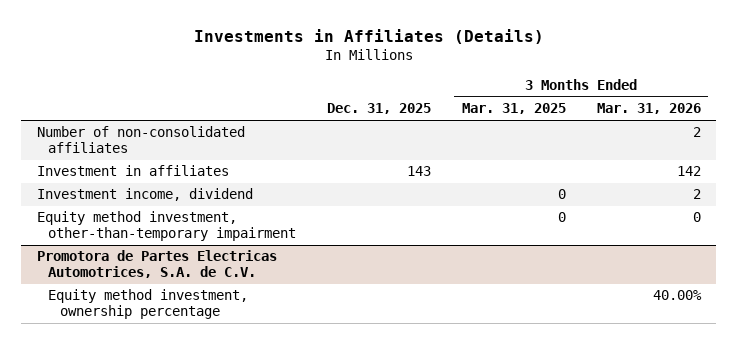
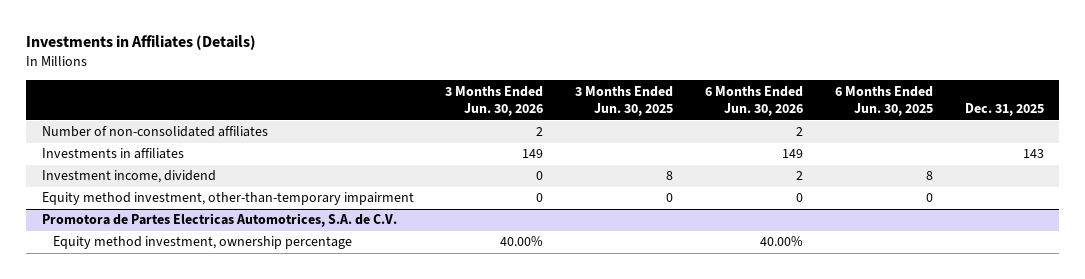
- | Dec. 31, 2025 | 3 Months Ended Mar. 31, 2025 | 3 Months Ended Mar. 31, 2026
+ | 3 Months Ended Jun. 30, 2026 | 3 Months Ended Jun. 30, 2025 | 6 Months Ended Jun. 30, 2026 | 6 Months Ended Jun. 30, 2025 | Dec. 31, 2025
- Investment in affiliates | 143 | | 142
+ Investments in affiliates | 149 | | 149 | | 143

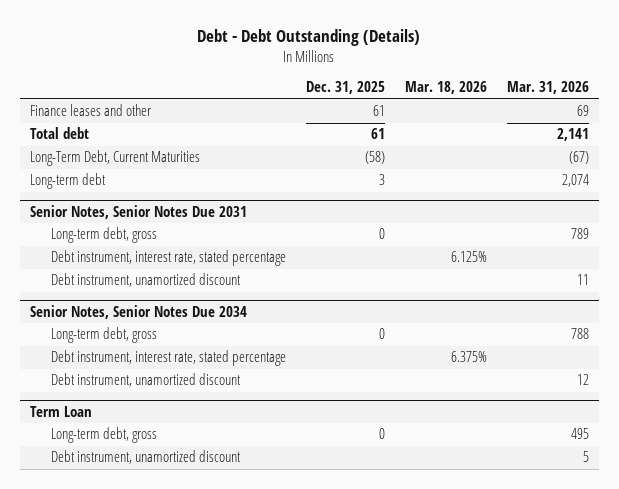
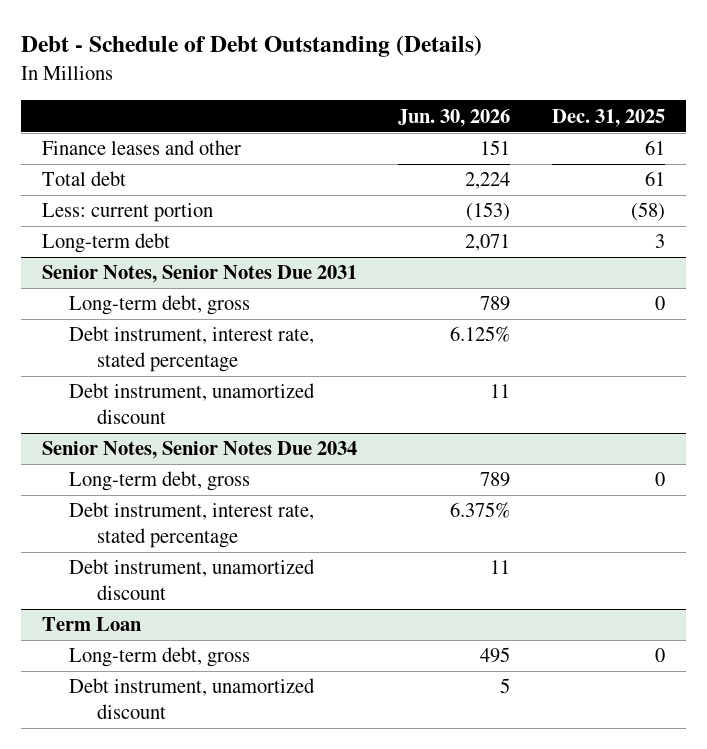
- Debt - Debt Outstanding (Details)
+ Debt - Schedule of Debt Outstanding (Details)
- | Dec. 31, 2025 | Mar. 18, 2026 | Mar. 31, 2026
+ | Jun. 30, 2026 | Dec. 31, 2025
- Long-Term Debt, Current Maturities | (58) | | (67)
+ Less: current portion | (153) | (58)

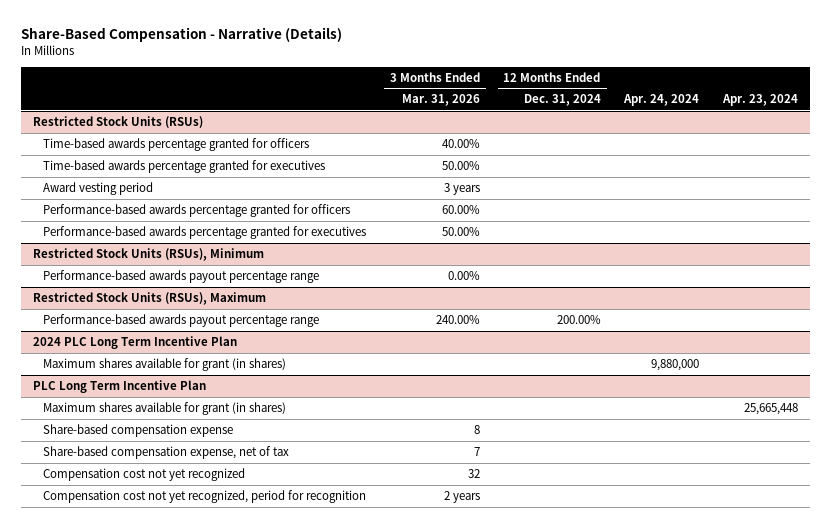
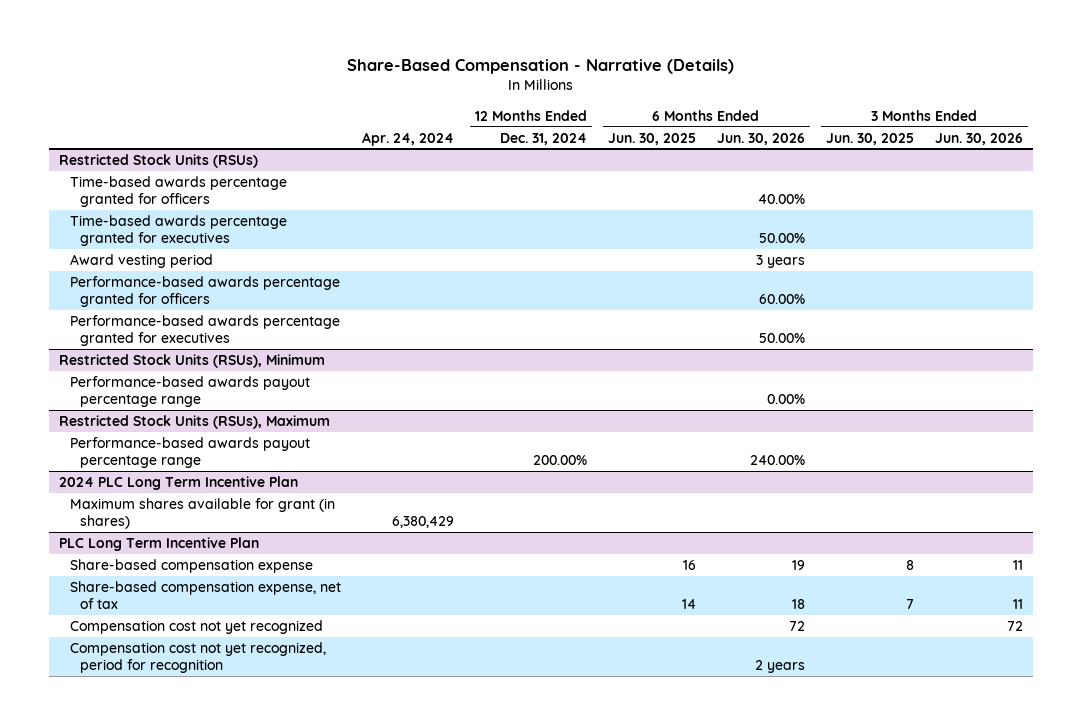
- | 3 Months Ended Mar. 31, 2026 | 12 Months Ended Dec. 31, 2024 | Apr. 24, 2024 | Apr. 23, 2024
+ | Apr. 24, 2024 | 12 Months Ended Dec. 31, 2024 | 6 Months Ended Jun. 30, 2025 | 6 Months Ended Jun. 30, 2026 | 3 Months Ended Jun. 30, 2025 | 3 Months Ended Jun. 30, 2026
@ 2024 PLC Long Term Incentive Plan
- Maximum shares available for grant (in shares) | | | 9,880,000 |
+ Maximum shares available for grant (in shares) | 6,380,429 | | | | |
@ PLC Long Term Incentive Plan
- Maximum shares available for grant (in shares) | | | | 25,665,448

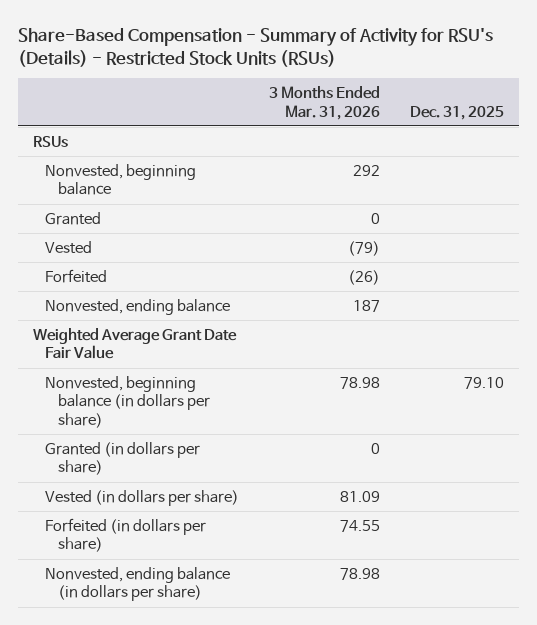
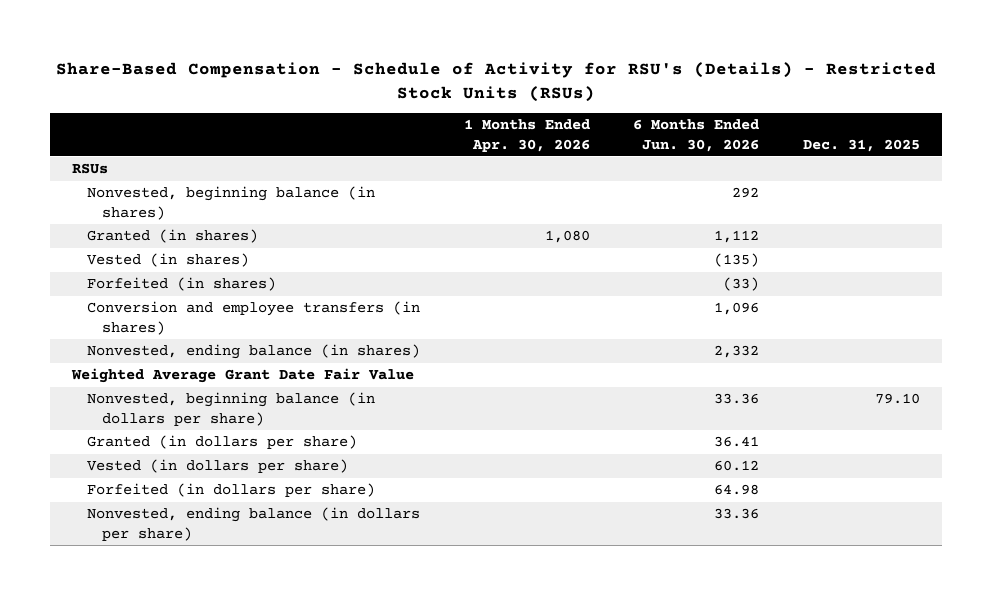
- Share-Based Compensation - Summary of Activity for RSU's (Details) - Restricted Stock Units (RSUs)
+ Share-Based Compensation - Schedule of Activity for RSU's (Details) - Restricted Stock Units (RSUs)
- | 3 Months Ended Mar. 31, 2026 | Dec. 31, 2025
+ | 1 Months Ended Apr. 30, 2026 | 6 Months Ended Jun. 30, 2026 | Dec. 31, 2025
- Nonvested, beginning balance | 292 |
- Granted | 0 |
- Vested | (79) |
- Forfeited | (26) |
- Nonvested, ending balance | 187 |
+ Nonvested, beginning balance (in shares) | | 292 |
+ Granted (in shares) | 1,080 | 1,112 |
+ Vested (in shares) | | (135) |
+ Forfeited (in shares) | | (33) |
+ Conversion and employee transfers (in shares) | | 1,096 |
+ Nonvested, ending balance (in shares) | | 2,332 |

